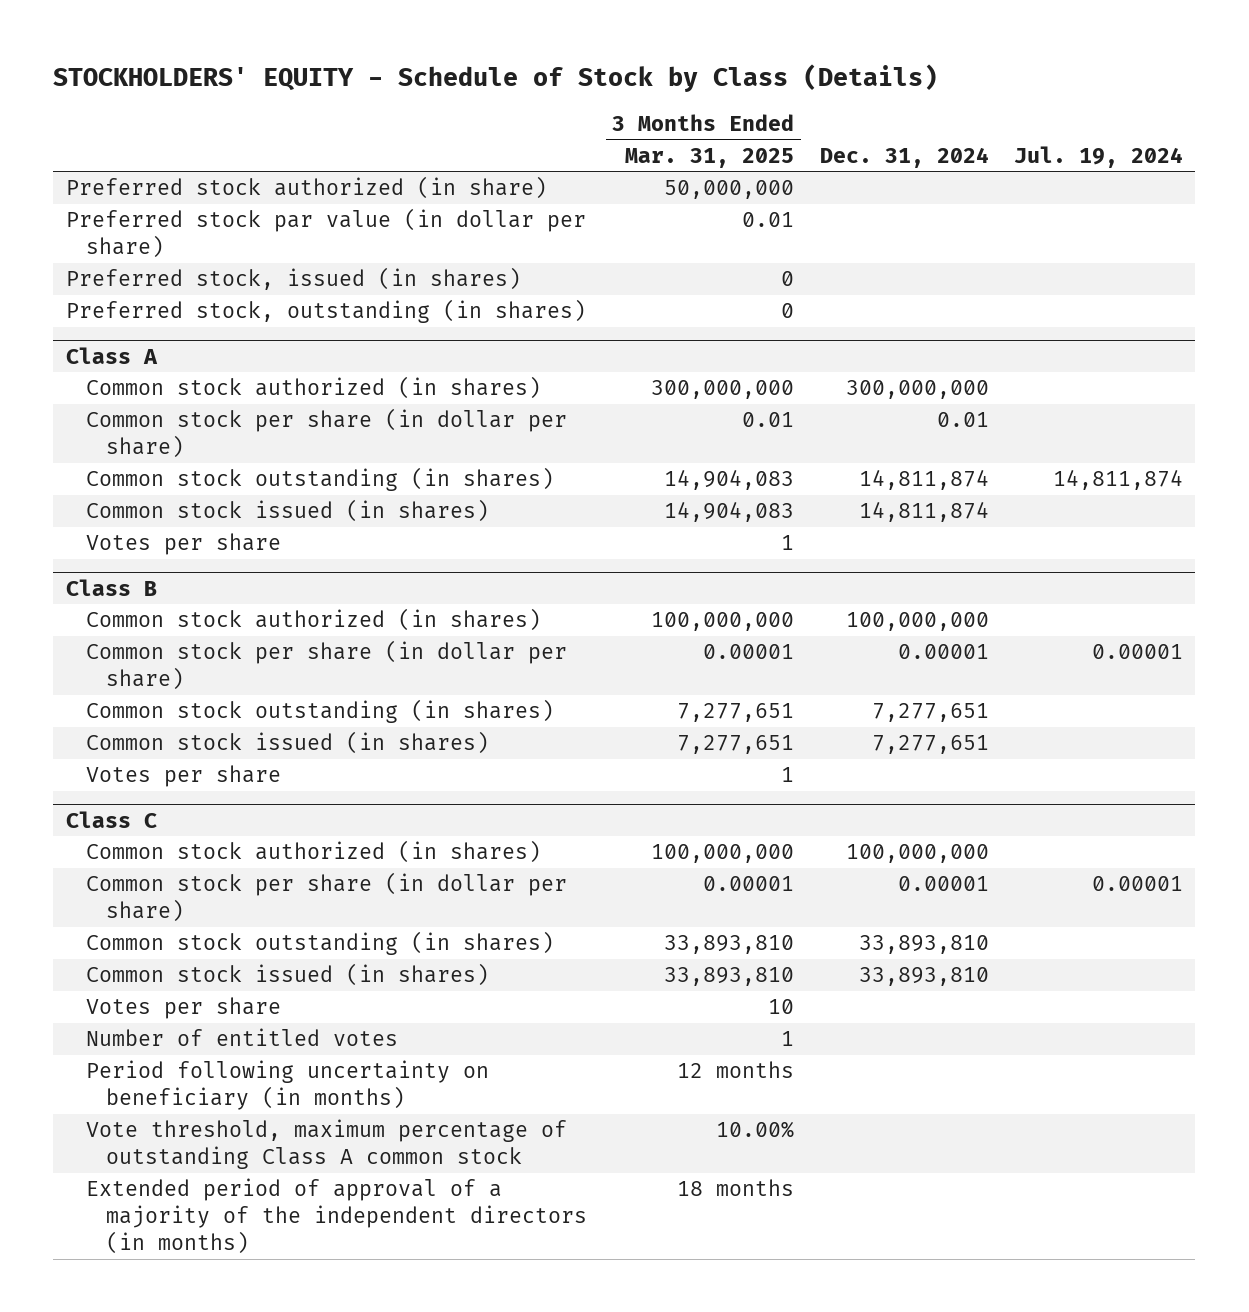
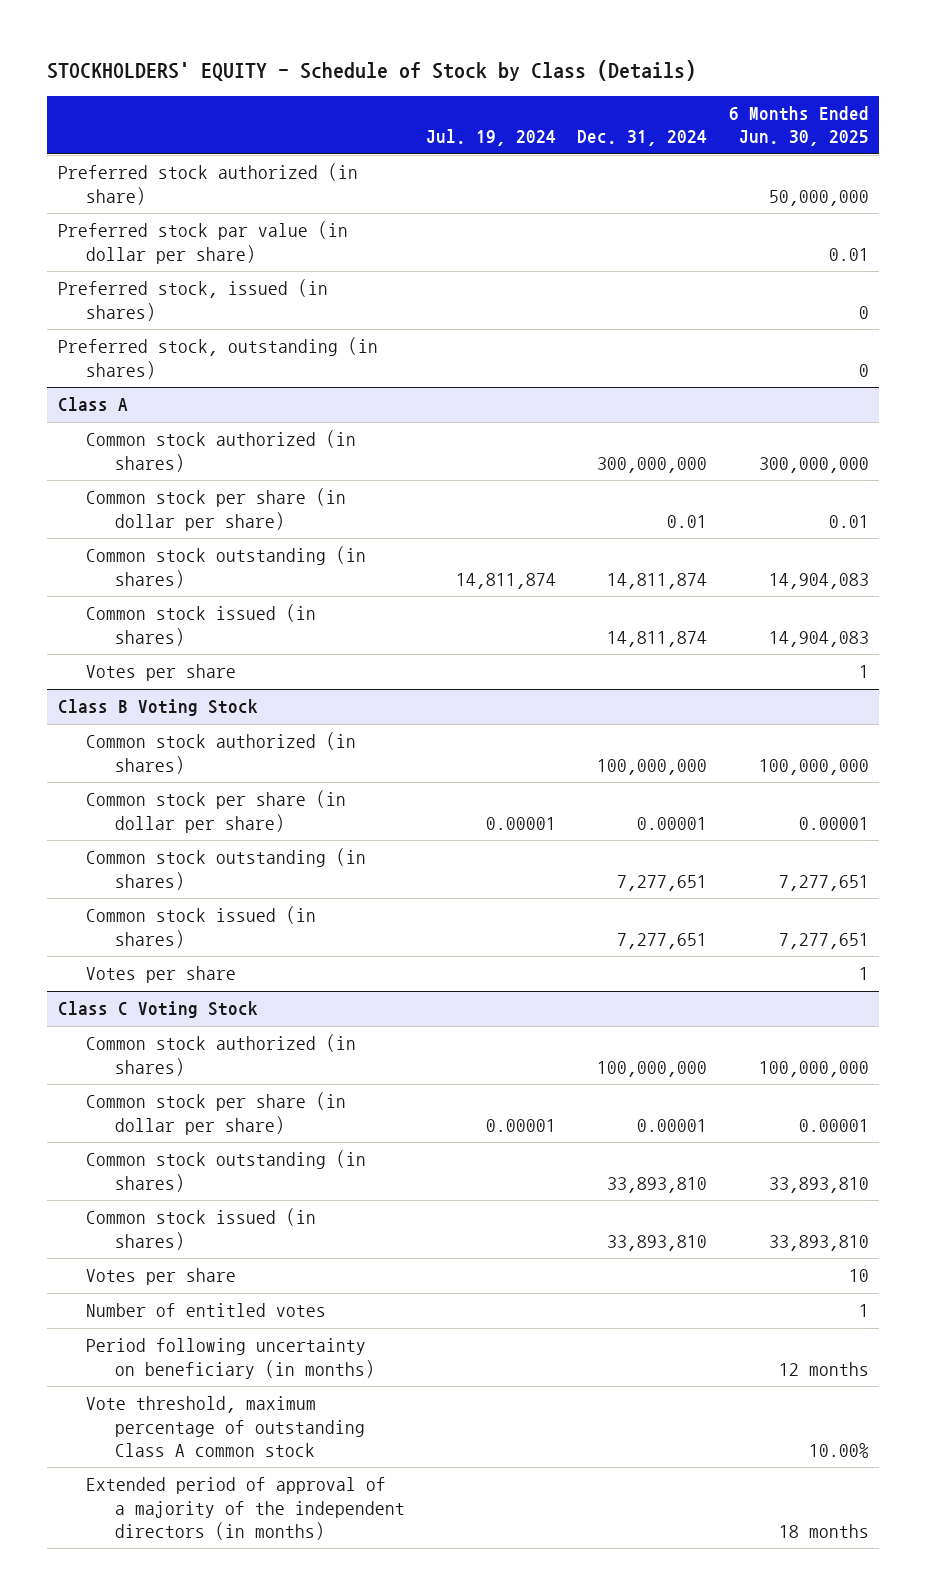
- | 3 Months Ended Mar. 31, 2025 | Dec. 31, 2024 | Jul. 19, 2024
+ | Jul. 19, 2024 | Dec. 31, 2024 | 6 Months Ended Jun. 30, 2025
- Class B
+ Class B Voting Stock
- Class C
+ Class C Voting Stock

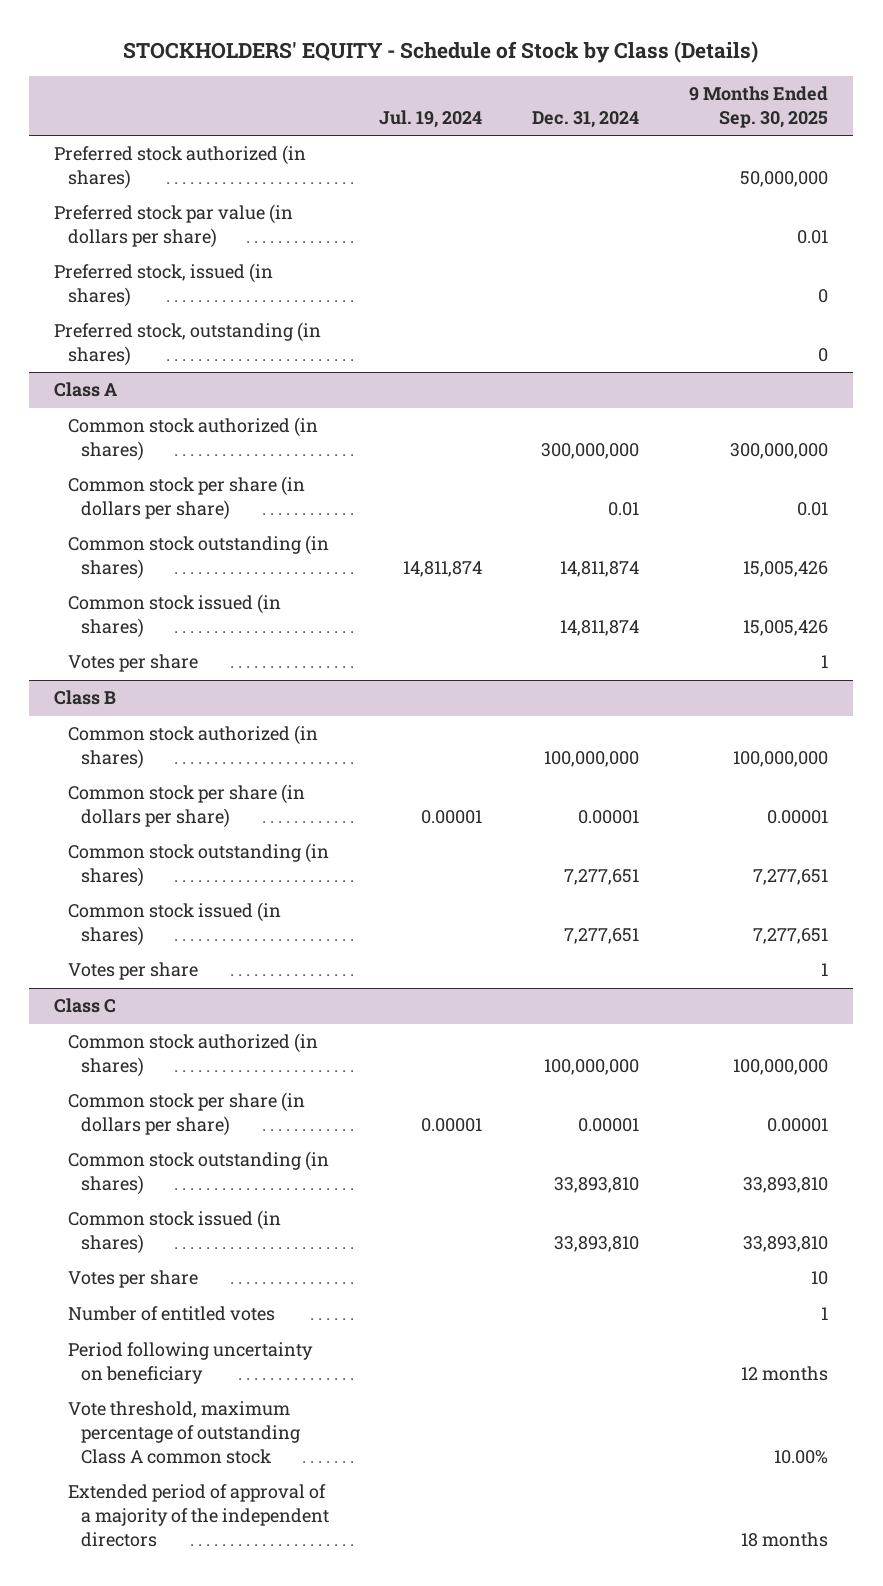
- | Jul. 19, 2024 | Dec. 31, 2024 | 6 Months Ended Jun. 30, 2025
+ | Jul. 19, 2024 | Dec. 31, 2024 | 9 Months Ended Sep. 30, 2025
- Preferred stock authorized (in share) | | | 50,000,000
- Preferred stock par value (in dollar per share) | | | 0.01
+ Preferred stock authorized (in shares) | | | 50,000,000
+ Preferred stock par value (in dollars per share) | | | 0.01
@ Class A
- Common stock per share (in dollar per share) | | 0.01 | 0.01
+ Common stock per share (in dollars per share) | | 0.01 | 0.01
- Class B Voting Stock
+ Class B
- Common stock per share (in dollar per share) | 0.00001 | 0.00001 | 0.00001
+ Common stock per share (in dollars per share) | 0.00001 | 0.00001 | 0.00001
- Class C Voting Stock
+ Class C
- Common stock per share (in dollar per share) | 0.00001 | 0.00001 | 0.00001
+ Common stock per share (in dollars per share) | 0.00001 | 0.00001 | 0.00001
- Period following uncertainty on beneficiary (in months) | | | 12 months
+ Period following uncertainty on beneficiary | | | 12 months
- Extended period of approval of a majority of the independent directors (in months) | | | 18 months
+ Extended period of approval of a majority of the independent directors | | | 18 months

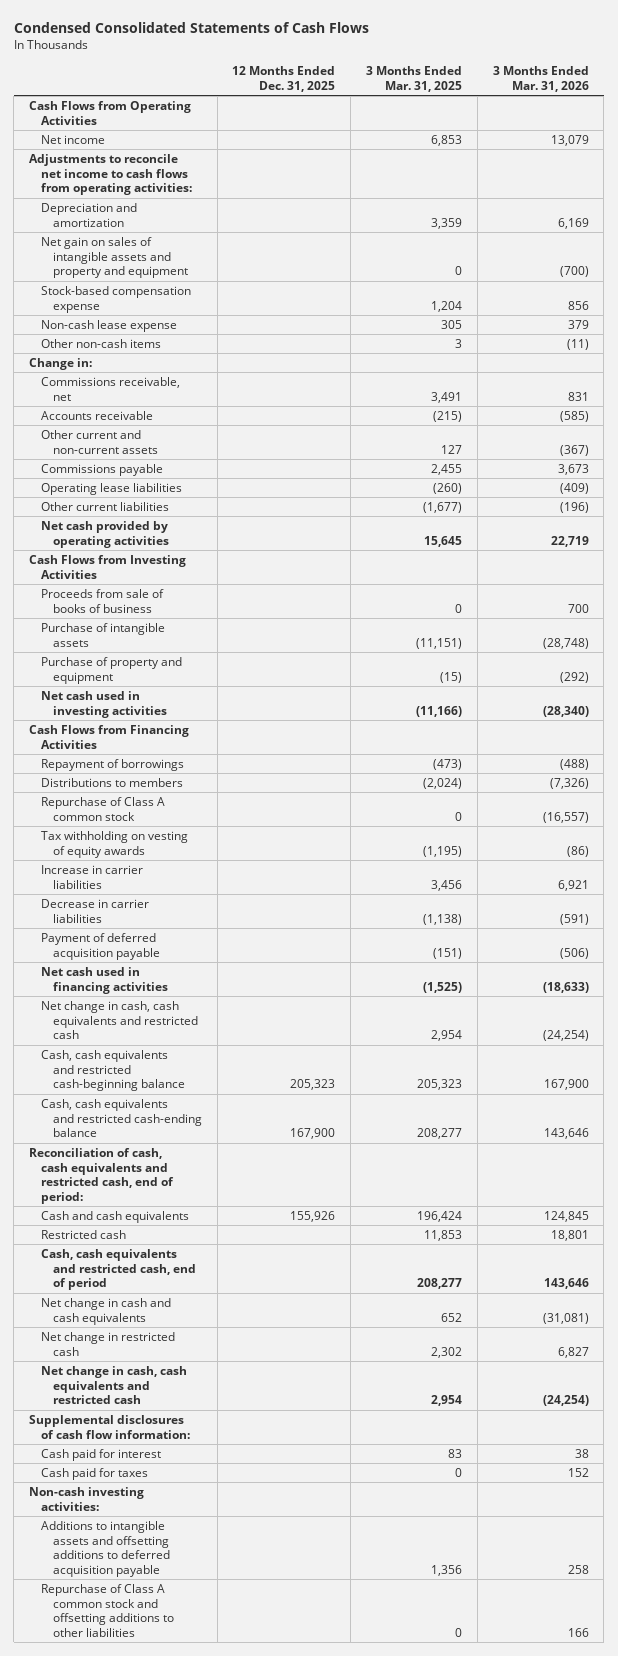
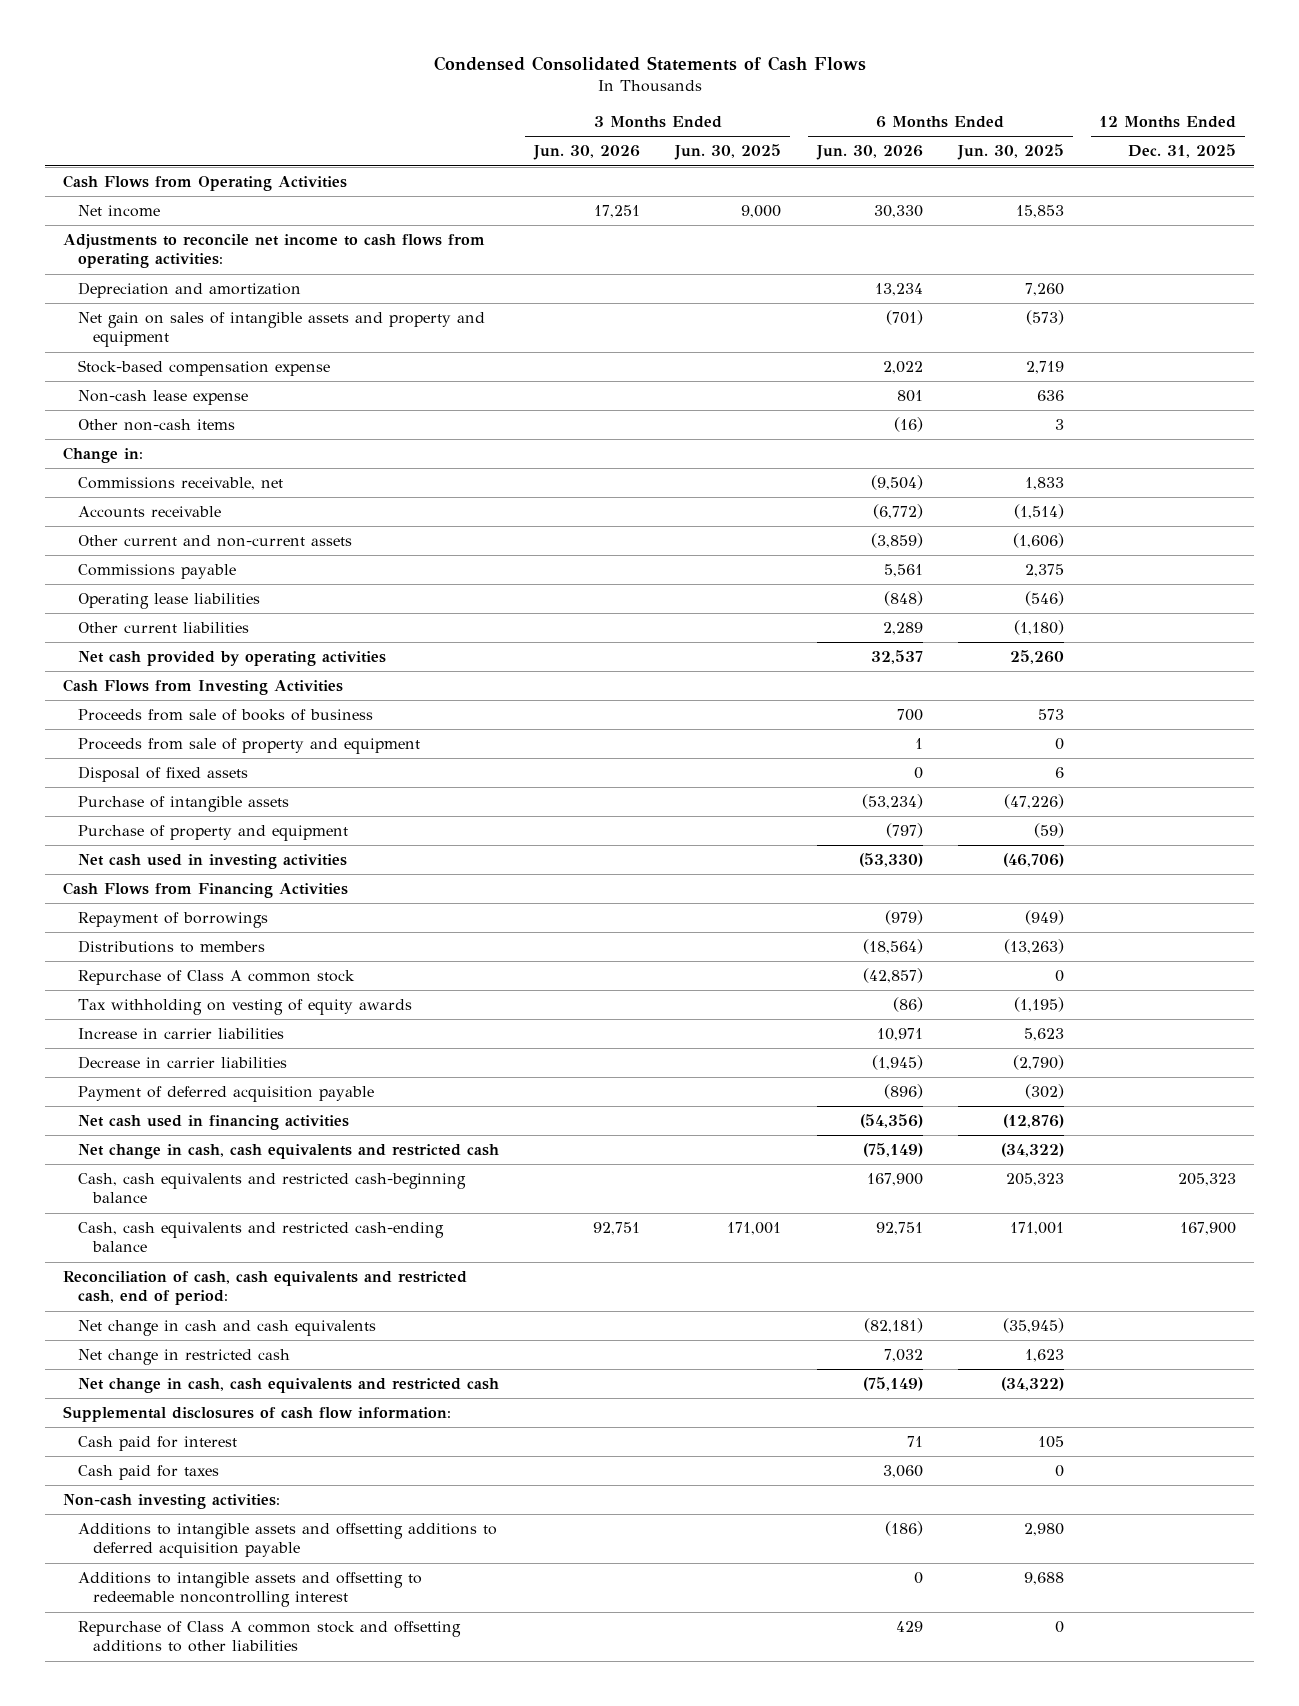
- | 12 Months Ended Dec. 31, 2025 | 3 Months Ended Mar. 31, 2025 | 3 Months Ended Mar. 31, 2026
+ | 3 Months Ended Jun. 30, 2026 | 3 Months Ended Jun. 30, 2025 | 6 Months Ended Jun. 30, 2026 | 6 Months Ended Jun. 30, 2025 | 12 Months Ended Dec. 31, 2025
+ Proceeds from sale of property and equipment | | | 1 | 0 |
+ Disposal of fixed assets | | | 0 | 6 |
- Cash and cash equivalents | 155,926 | 196,424 | 124,845
- Restricted cash | | 11,853 | 18,801
- Cash, cash equivalents and restricted cash, end of period | | 208,277 | 143,646
+ Additions to intangible assets and offsetting to redeemable noncontrolling interest | | | 0 | 9,688 |

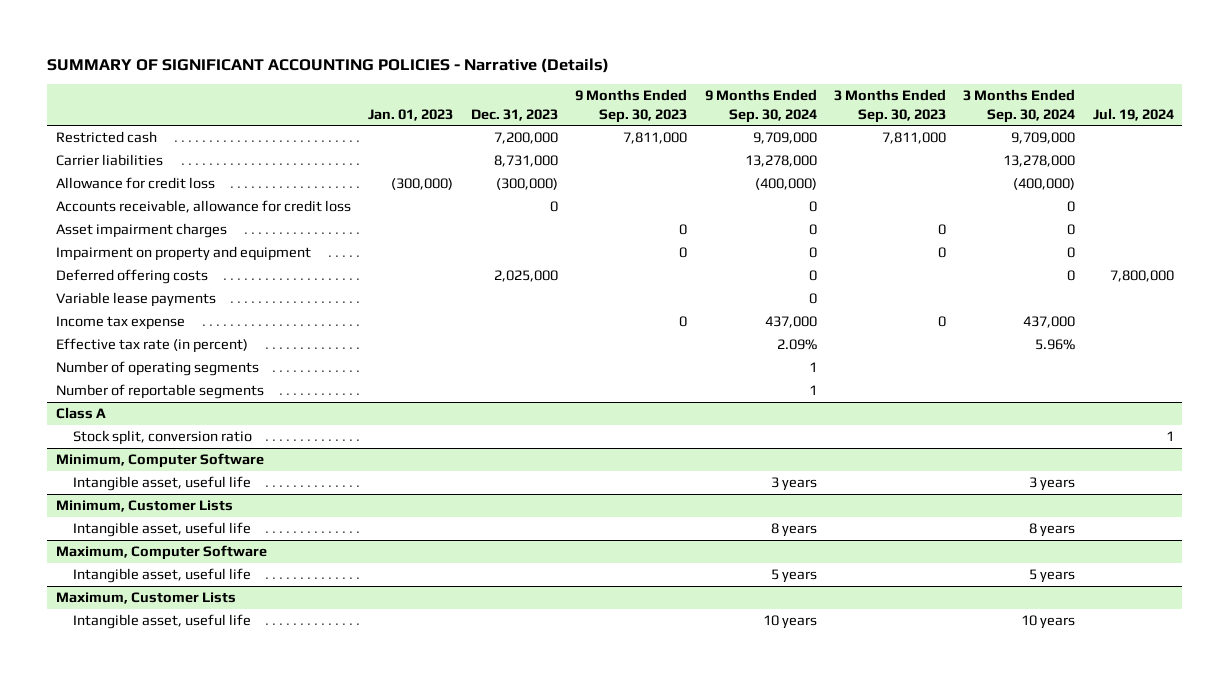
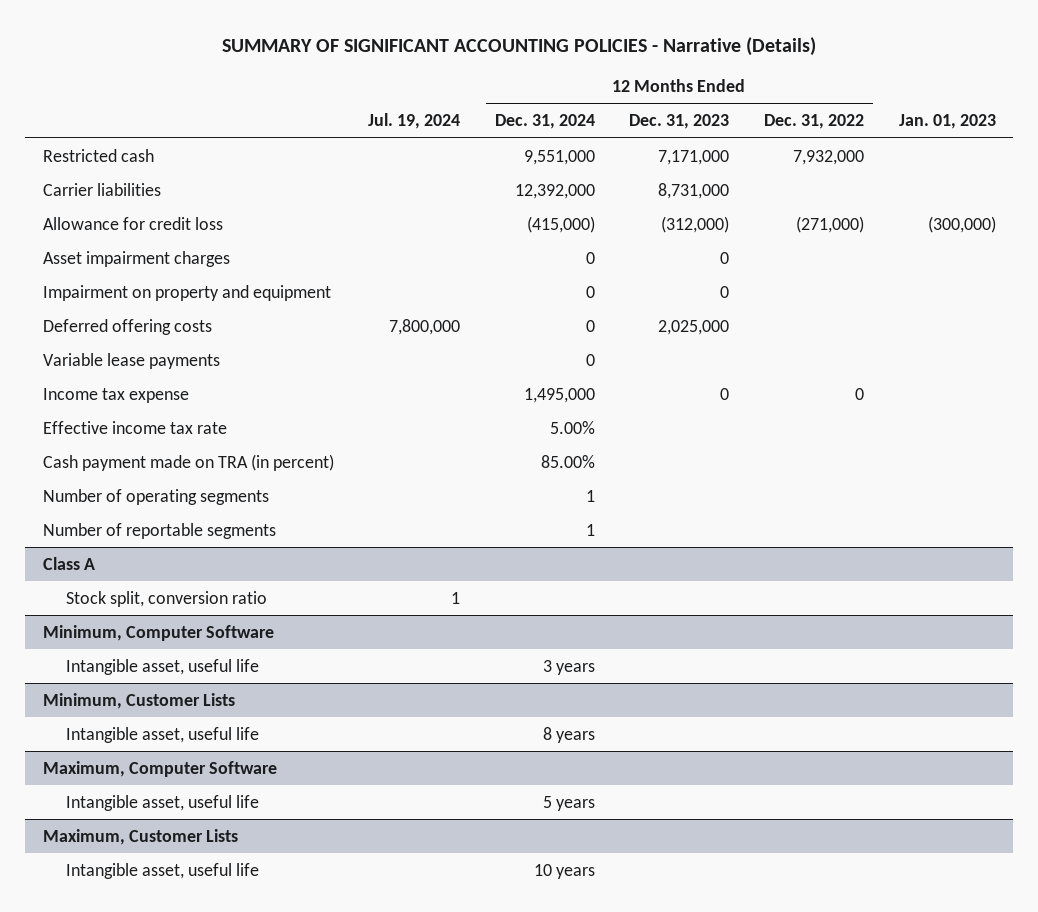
- | Jan. 01, 2023 | Dec. 31, 2023 | 9 Months Ended Sep. 30, 2023 | 9 Months Ended Sep. 30, 2024 | 3 Months Ended Sep. 30, 2023 | 3 Months Ended Sep. 30, 2024 | Jul. 19, 2024
+ | Jul. 19, 2024 | 12 Months Ended Dec. 31, 2024 | 12 Months Ended Dec. 31, 2023 | 12 Months Ended Dec. 31, 2022 | Jan. 01, 2023
- Accounts receivable, allowance for credit loss | | 0 | | 0 | | 0 |
- Effective tax rate (in percent) | | | | 2.09% | | 5.96% |
+ Effective income tax rate | | 5.00% | | |
+ Cash payment made on TRA (in percent) | | 85.00% | | |

